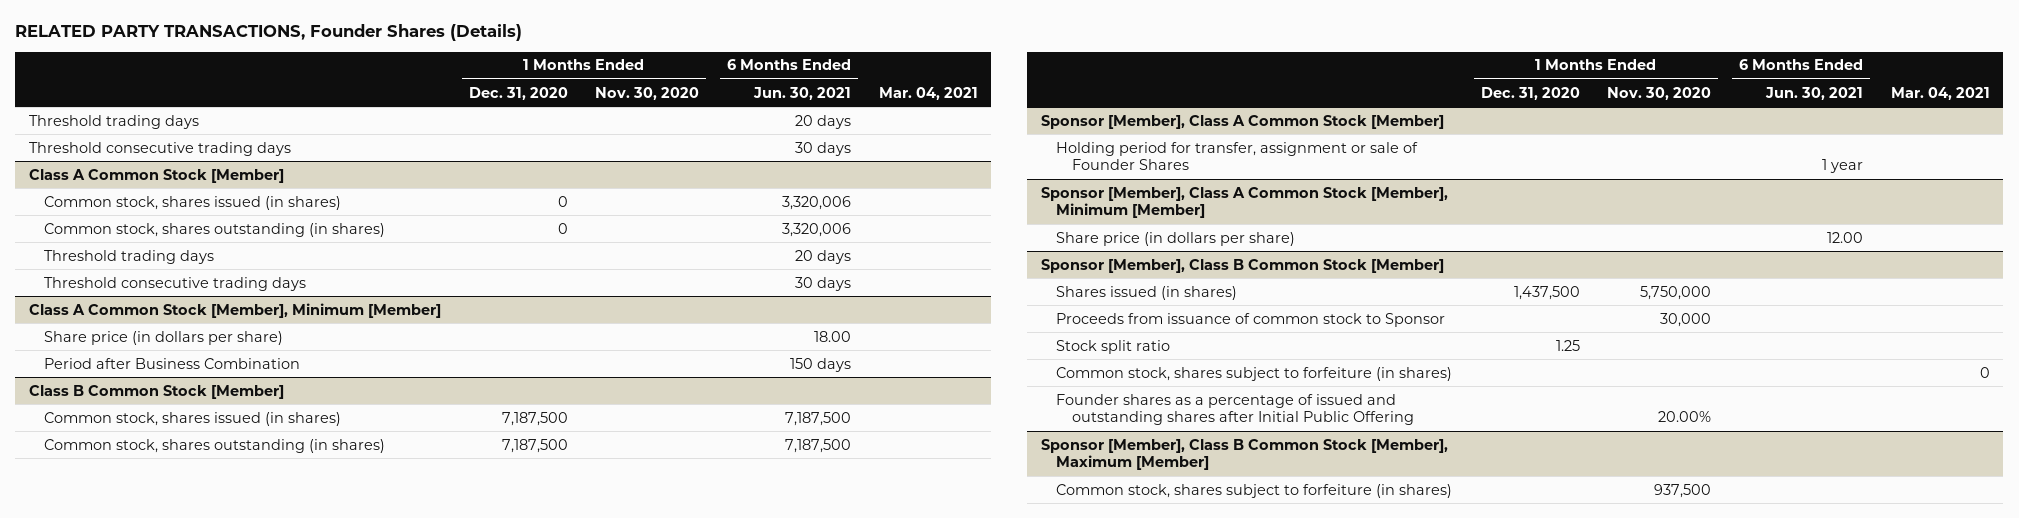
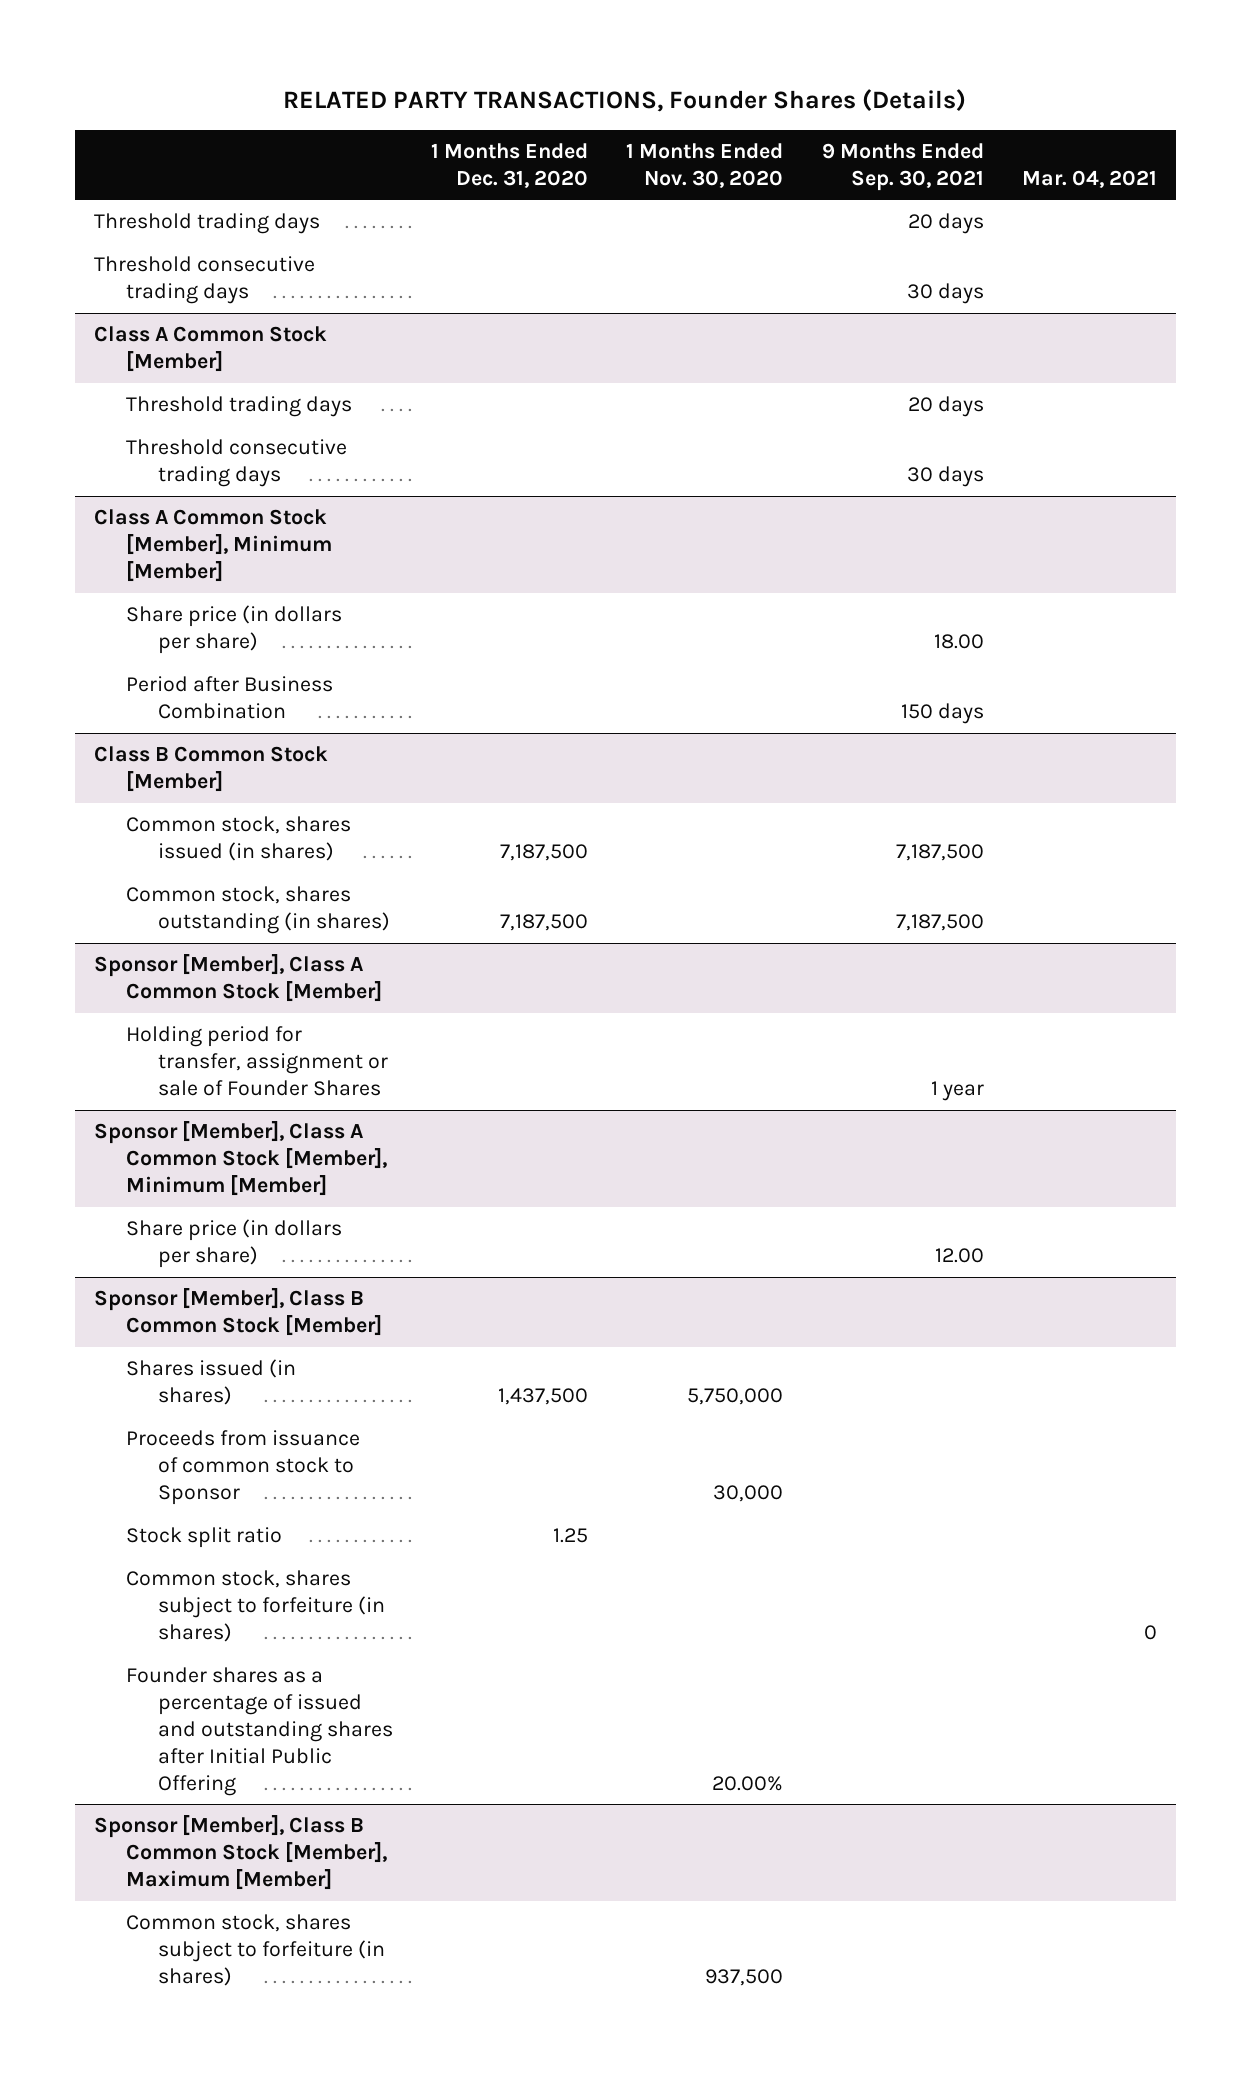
- | 1 Months Ended Dec. 31, 2020 | 1 Months Ended Nov. 30, 2020 | 6 Months Ended Jun. 30, 2021 | Mar. 04, 2021
+ | 1 Months Ended Dec. 31, 2020 | 1 Months Ended Nov. 30, 2020 | 9 Months Ended Sep. 30, 2021 | Mar. 04, 2021
@ Class A Common Stock [Member]
- Common stock, shares issued (in shares) | 0 | | 3,320,006 |
- Common stock, shares outstanding (in shares) | 0 | | 3,320,006 |

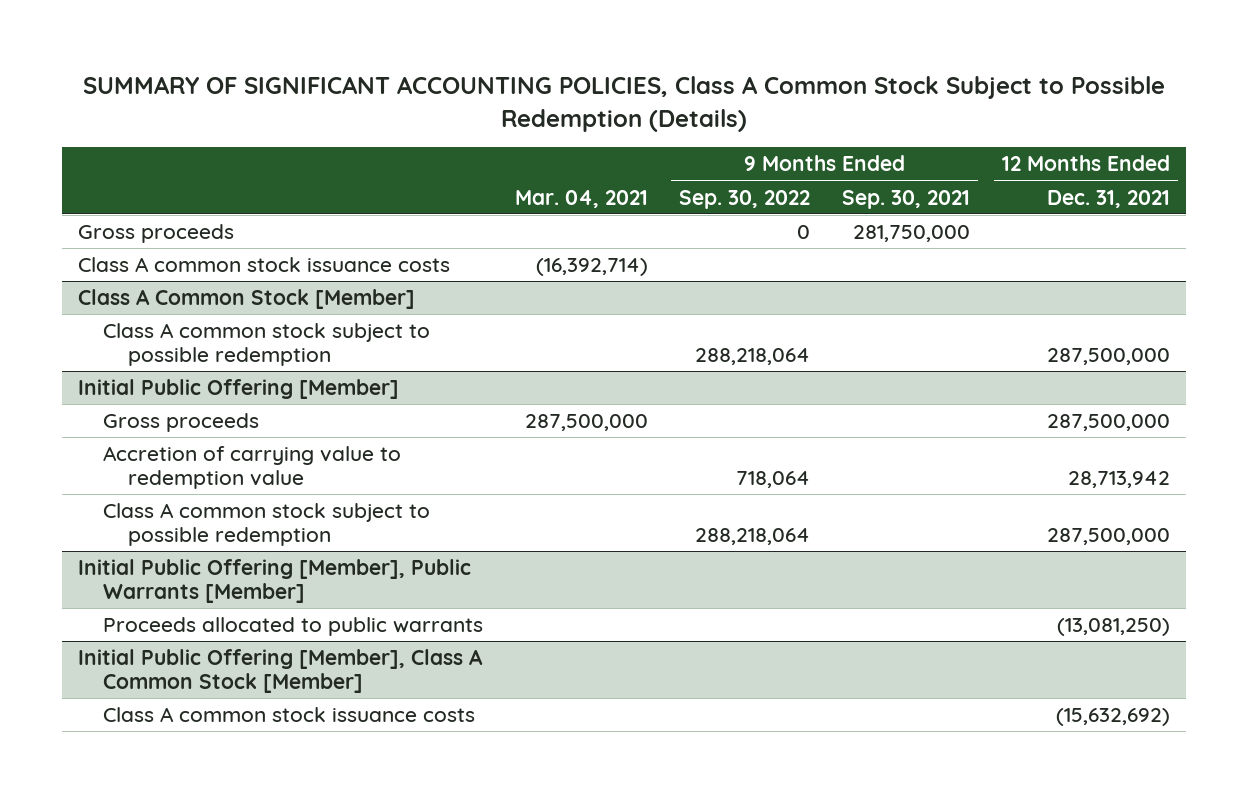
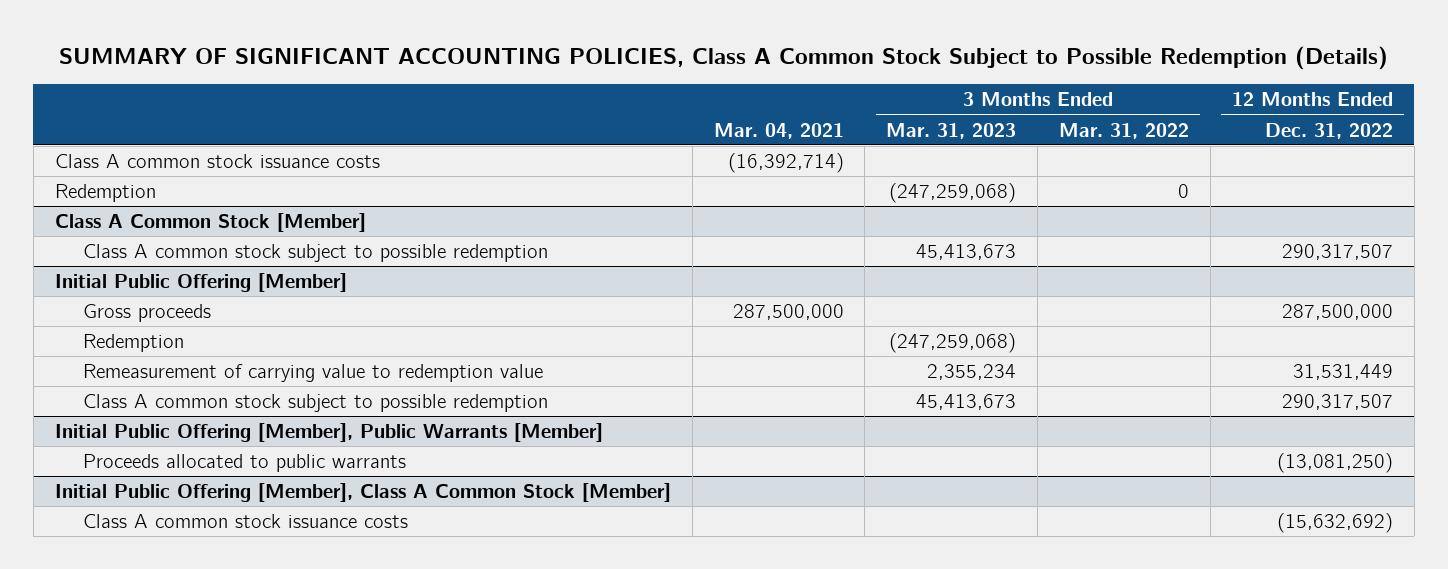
- | Mar. 04, 2021 | 9 Months Ended Sep. 30, 2022 | 9 Months Ended Sep. 30, 2021 | 12 Months Ended Dec. 31, 2021
+ | Mar. 04, 2021 | 3 Months Ended Mar. 31, 2023 | 3 Months Ended Mar. 31, 2022 | 12 Months Ended Dec. 31, 2022
- Gross proceeds | | 0 | 281,750,000 |
+ Redemption | | (247,259,068) | 0 |
@ Initial Public Offering [Member]
- Accretion of carrying value to redemption value | | 718,064 | | 28,713,942
+ Redemption | | (247,259,068) | |
+ Remeasurement of carrying value to redemption value | | 2,355,234 | | 31,531,449

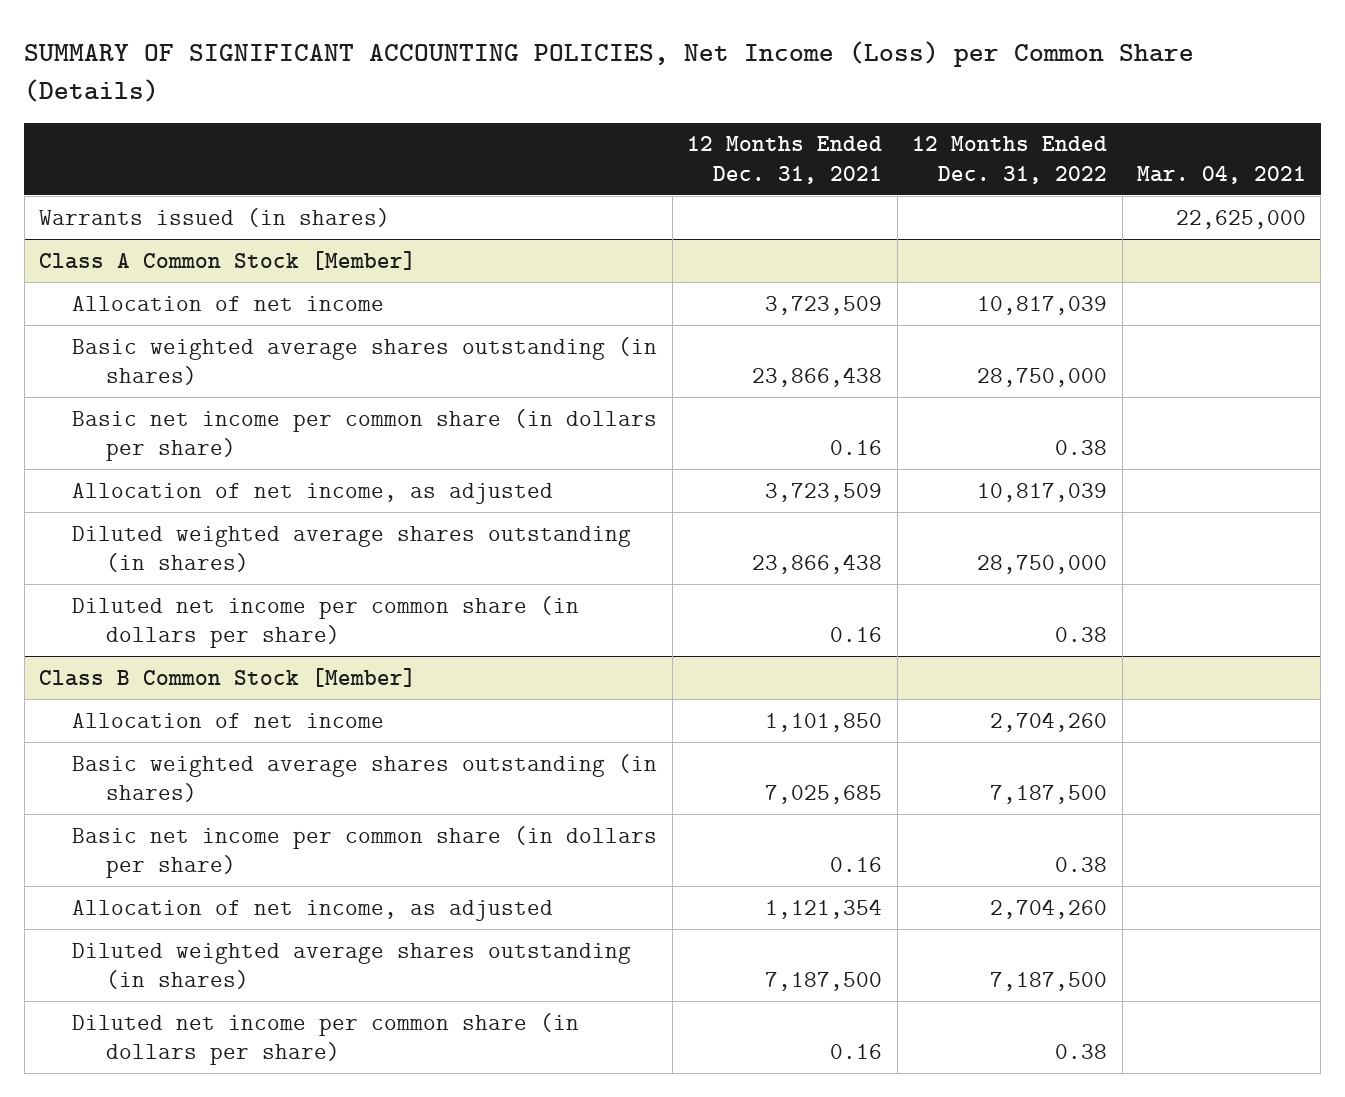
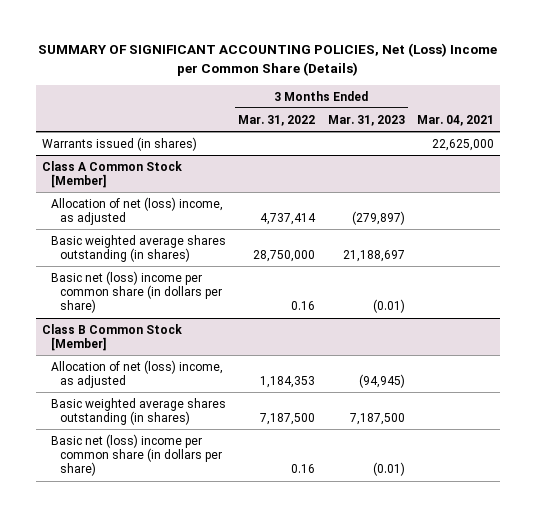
- SUMMARY OF SIGNIFICANT ACCOUNTING POLICIES, Net Income (Loss) per Common Share (Details)
+ SUMMARY OF SIGNIFICANT ACCOUNTING POLICIES, Net (Loss) Income per Common Share (Details)
- | 12 Months Ended Dec. 31, 2021 | 12 Months Ended Dec. 31, 2022 | Mar. 04, 2021
+ | 3 Months Ended Mar. 31, 2022 | 3 Months Ended Mar. 31, 2023 | Mar. 04, 2021
@ Class A Common Stock [Member]
- Allocation of net income | 3,723,509 | 10,817,039 |
+ Allocation of net (loss) income, as adjusted | 4,737,414 | (279,897) |
- Basic net income per common share (in dollars per share) | 0.16 | 0.38 |
- Allocation of net income, as adjusted | 3,723,509 | 10,817,039 |
- Diluted weighted average shares outstanding (in shares) | 23,866,438 | 28,750,000 |
- Diluted net income per common share (in dollars per share) | 0.16 | 0.38 |
+ Basic net (loss) income per common share (in dollars per share) | 0.16 | (0.01) |
@ Class B Common Stock [Member]
- Allocation of net income | 1,101,850 | 2,704,260 |
+ Allocation of net (loss) income, as adjusted | 1,184,353 | (94,945) |
- Basic net income per common share (in dollars per share) | 0.16 | 0.38 |
- Allocation of net income, as adjusted | 1,121,354 | 2,704,260 |
- Diluted weighted average shares outstanding (in shares) | 7,187,500 | 7,187,500 |
- Diluted net income per common share (in dollars per share) | 0.16 | 0.38 |
+ Basic net (loss) income per common share (in dollars per share) | 0.16 | (0.01) |

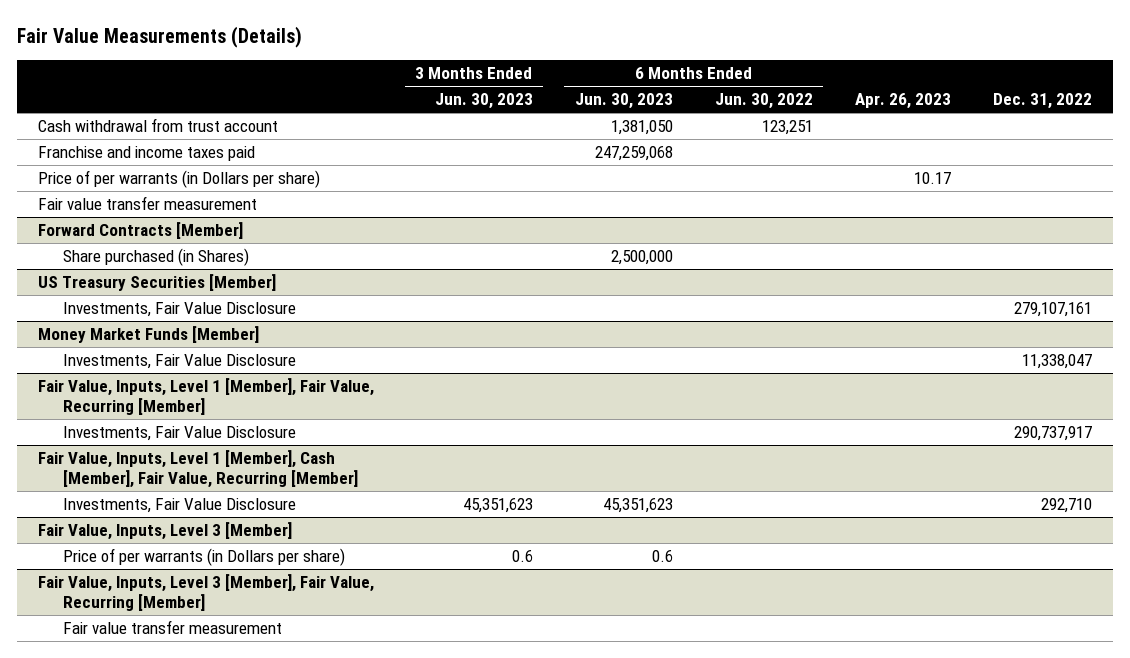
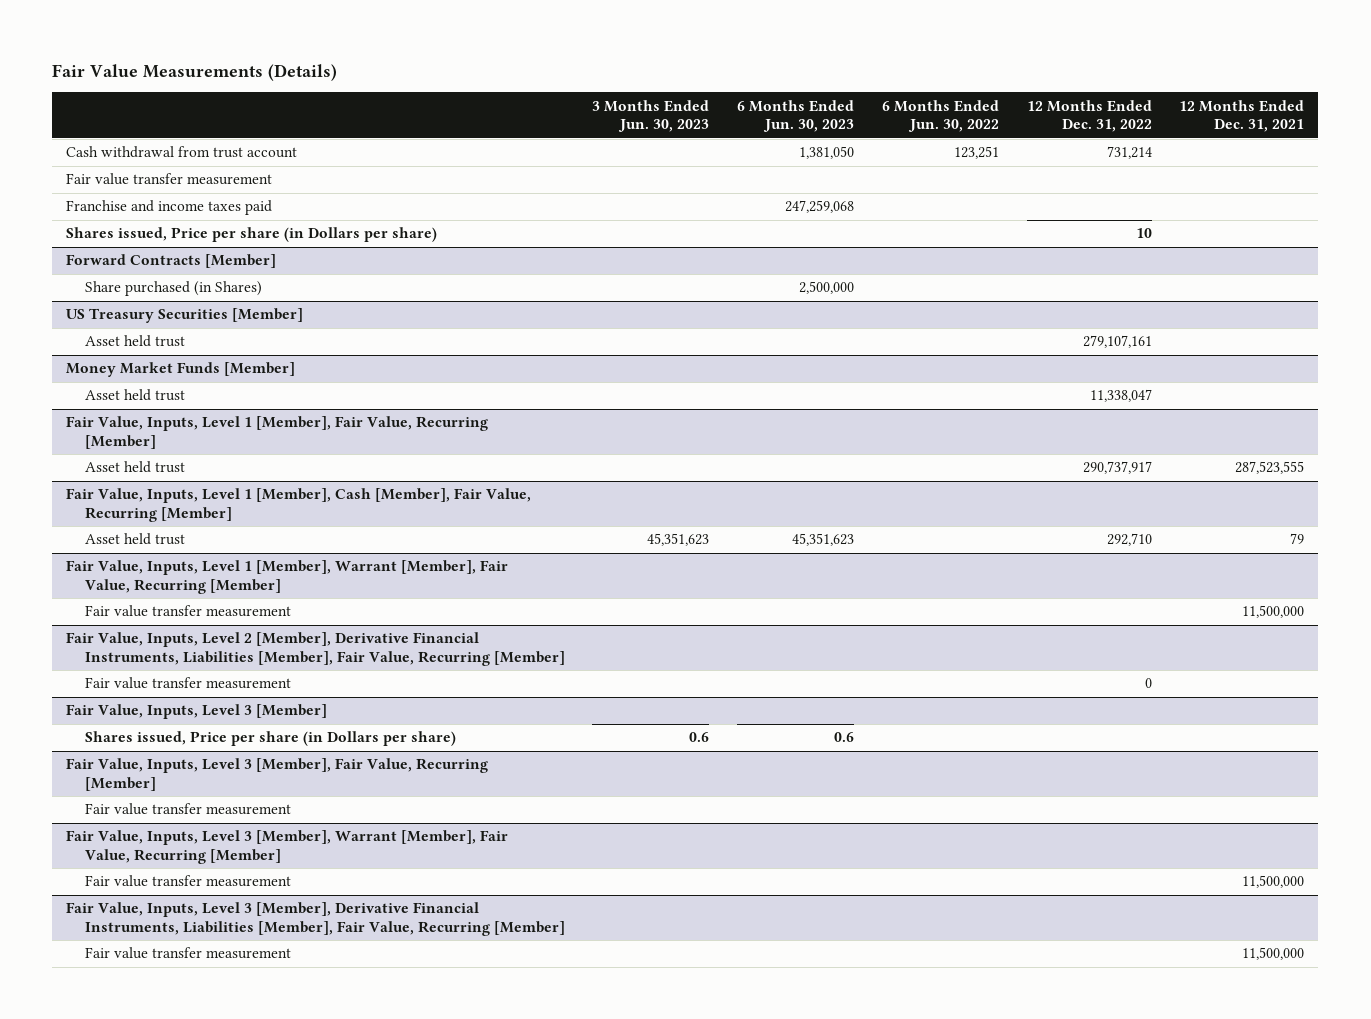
- | 3 Months Ended Jun. 30, 2023 | 6 Months Ended Jun. 30, 2023 | 6 Months Ended Jun. 30, 2022 | Apr. 26, 2023 | Dec. 31, 2022
+ | 3 Months Ended Jun. 30, 2023 | 6 Months Ended Jun. 30, 2023 | 6 Months Ended Jun. 30, 2022 | 12 Months Ended Dec. 31, 2022 | 12 Months Ended Dec. 31, 2021
- Price of per warrants (in Dollars per share) | | | | 10.17 |
moved down: Franchise and income taxes paid | | 247,259,068 | | |
+ Shares issued, Price per share (in Dollars per share) | | | | 10 |
@ US Treasury Securities [Member]
- Investments, Fair Value Disclosure | | | | | 279,107,161
+ Asset held trust | | | | 279,107,161 |
@ Money Market Funds [Member]
- Investments, Fair Value Disclosure | | | | | 11,338,047
+ Asset held trust | | | | 11,338,047 |
@ Fair Value, Inputs, Level 1 [Member], Fair Value, Recurring [Member]
- Investments, Fair Value Disclosure | | | | | 290,737,917
+ Asset held trust | | | | 290,737,917 | 287,523,555
@ Fair Value, Inputs, Level 1 [Member], Cash [Member], Fair Value, Recurring [Member]
- Investments, Fair Value Disclosure | 45,351,623 | 45,351,623 | | | 292,710
+ Asset held trust | 45,351,623 | 45,351,623 | | 292,710 | 79
+ Fair Value, Inputs, Level 1 [Member], Warrant [Member], Fair Value, Recurring [Member]
+ Fair value transfer measurement | | | | | 11,500,000
+ Fair Value, Inputs, Level 2 [Member], Derivative Financial Instruments, Liabilities [Member], Fair Value, Recurring [Member]
+ Fair value transfer measurement | | | | 0 |
@ Fair Value, Inputs, Level 3 [Member]
- Price of per warrants (in Dollars per share) | 0.6 | 0.6 | | |
+ Shares issued, Price per share (in Dollars per share) | 0.6 | 0.6 | | |
+ Fair Value, Inputs, Level 3 [Member], Warrant [Member], Fair Value, Recurring [Member]
+ Fair value transfer measurement | | | | | 11,500,000
+ Fair Value, Inputs, Level 3 [Member], Derivative Financial Instruments, Liabilities [Member], Fair Value, Recurring [Member]
+ Fair value transfer measurement | | | | | 11,500,000

